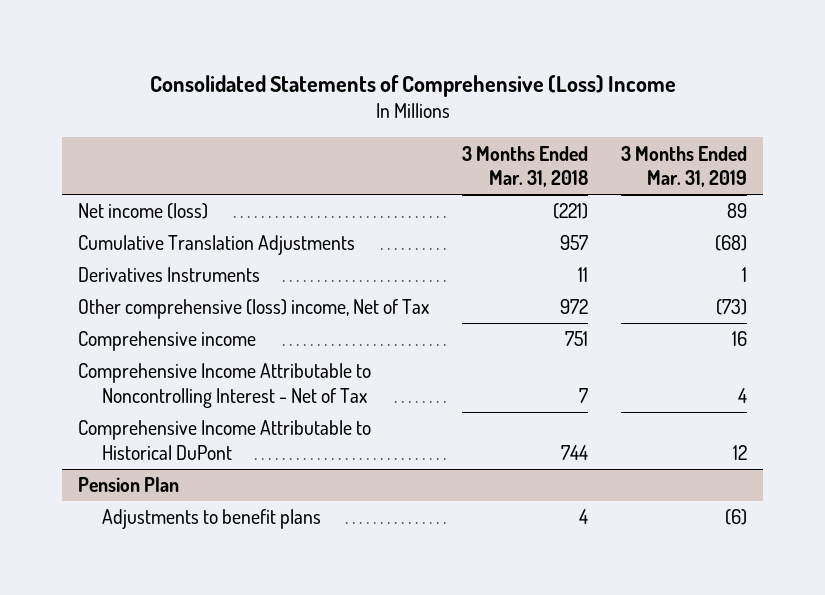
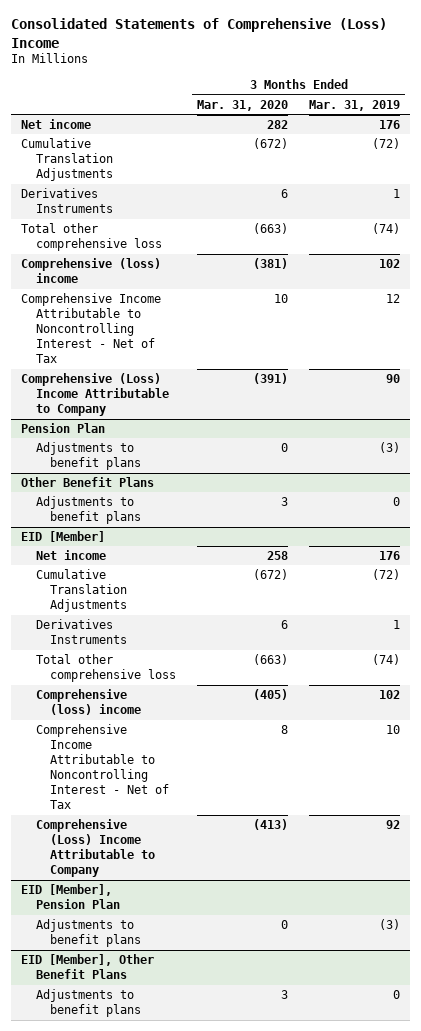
- | 3 Months Ended Mar. 31, 2018 | 3 Months Ended Mar. 31, 2019
+ | 3 Months Ended Mar. 31, 2020 | 3 Months Ended Mar. 31, 2019
- Net income (loss) | (221) | 89
- Cumulative Translation Adjustments | 957 | (68)
+ Net income | 282 | 176
+ Cumulative Translation Adjustments | (672) | (72)
- Other comprehensive (loss) income, Net of Tax | 972 | (73)
- Comprehensive income | 751 | 16
- Comprehensive Income Attributable to Noncontrolling Interest - Net of Tax | 7 | 4
- Comprehensive Income Attributable to Historical DuPont | 744 | 12
+ Total other comprehensive loss | (663) | (74)
+ Comprehensive (loss) income | (381) | 102
+ Comprehensive Income Attributable to Noncontrolling Interest - Net of Tax | 10 | 12
+ Comprehensive (Loss) Income Attributable to Company | (391) | 90
@ Pension Plan
- Adjustments to benefit plans | 4 | (6)
+ Adjustments to benefit plans | 0 | (3)
+ Other Benefit Plans
+ Adjustments to benefit plans | 3 | 0
+ EID [Member]
+ Net income | 258 | 176
+ Cumulative Translation Adjustments | (672) | (72)
+ Derivatives Instruments | 6 | 1
+ Total other comprehensive loss | (663) | (74)
+ Comprehensive (loss) income | (405) | 102
+ Comprehensive Income Attributable to Noncontrolling Interest - Net of Tax | 8 | 10
+ Comprehensive (Loss) Income Attributable to Company | (413) | 92
+ EID [Member], Pension Plan
+ Adjustments to benefit plans | 0 | (3)
+ EID [Member], Other Benefit Plans
+ Adjustments to benefit plans | 3 | 0

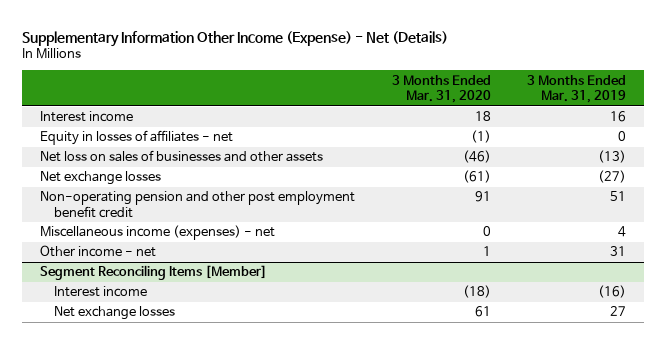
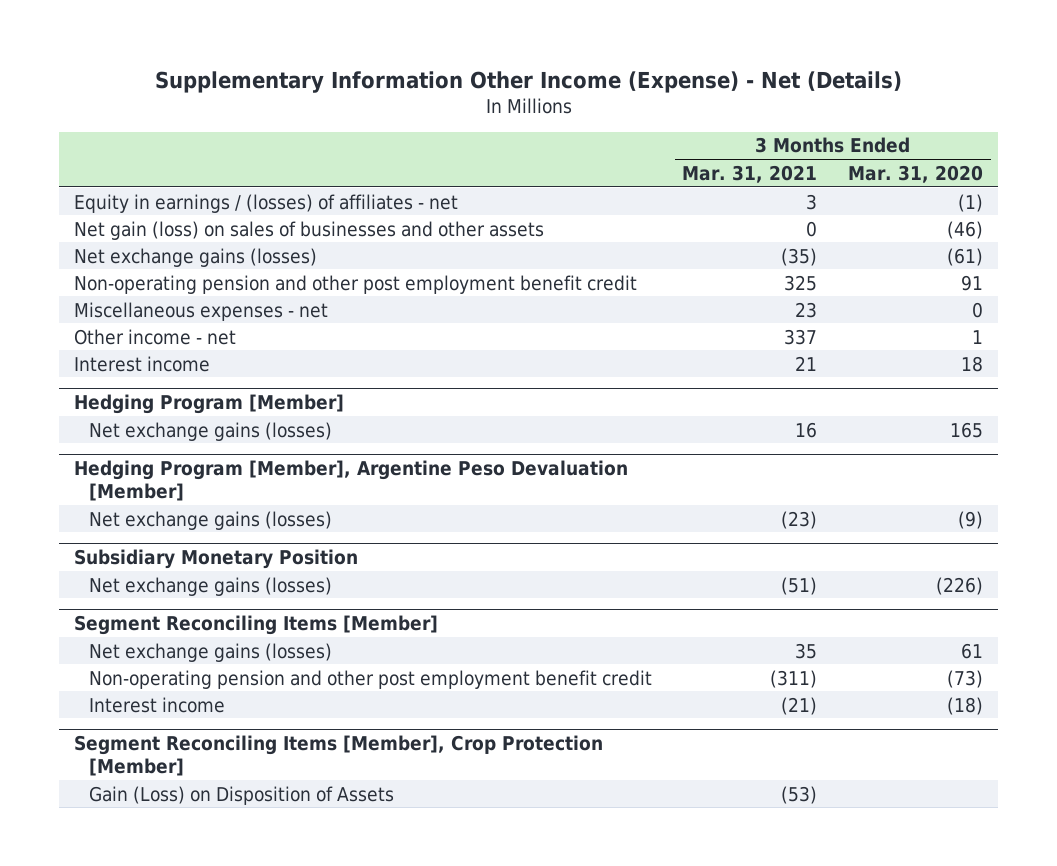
- | 3 Months Ended Mar. 31, 2020 | 3 Months Ended Mar. 31, 2019
+ | 3 Months Ended Mar. 31, 2021 | 3 Months Ended Mar. 31, 2020
- Equity in losses of affiliates - net | (1) | 0
- Net loss on sales of businesses and other assets | (46) | (13)
- Net exchange losses | (61) | (27)
+ Equity in earnings / (losses) of affiliates - net | 3 | (1)
+ Net gain (loss) on sales of businesses and other assets | 0 | (46)
+ Net exchange gains (losses) | (35) | (61)
- Miscellaneous income (expenses) - net | 0 | 4
+ Miscellaneous expenses - net | 23 | 0
moved down: Interest income | 21 | 18
+ Hedging Program [Member]
+ Net exchange gains (losses) | 16 | 165
+ Hedging Program [Member], Argentine Peso Devaluation [Member]
+ Net exchange gains (losses) | (23) | (9)
+ Subsidiary Monetary Position
+ Net exchange gains (losses) | (51) | (226)
@ Segment Reconciling Items [Member]
+ Net exchange gains (losses) | 35 | 61
+ Non-operating pension and other post employment benefit credit | (311) | (73)
- Net exchange losses | 61 | 27
+ Segment Reconciling Items [Member], Crop Protection [Member]
+ Gain (Loss) on Disposition of Assets | (53) |

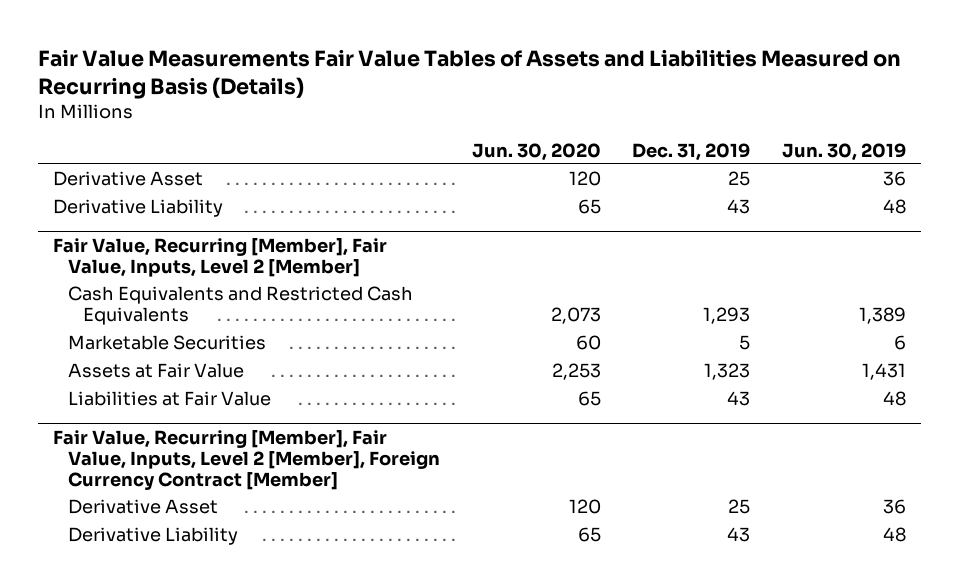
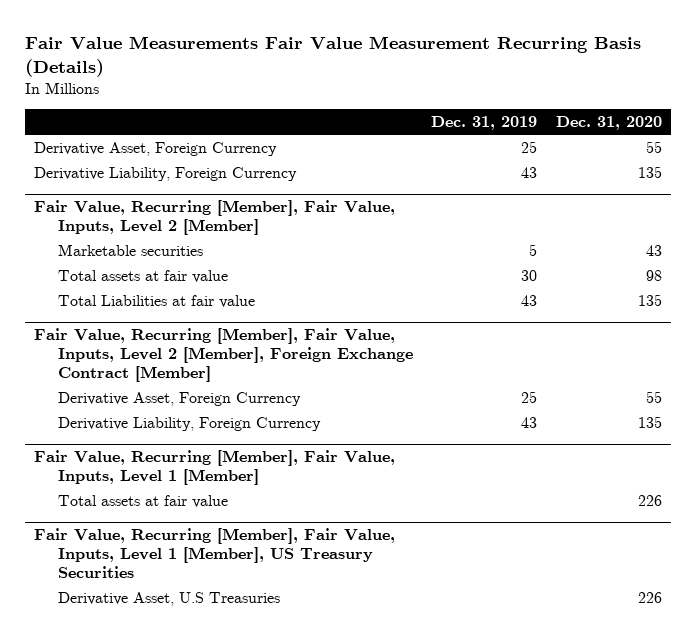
- Fair Value Measurements Fair Value Tables of Assets and Liabilities Measured on Recurring Basis (Details)
+ Fair Value Measurements Fair Value Measurement Recurring Basis (Details)
- | Jun. 30, 2020 | Dec. 31, 2019 | Jun. 30, 2019
+ | Dec. 31, 2019 | Dec. 31, 2020
- Derivative Asset | 120 | 25 | 36
- Derivative Liability | 65 | 43 | 48
+ Derivative Asset, Foreign Currency | 25 | 55
+ Derivative Liability, Foreign Currency | 43 | 135
@ Fair Value, Recurring [Member], Fair Value, Inputs, Level 2 [Member]
- Cash Equivalents and Restricted Cash Equivalents | 2,073 | 1,293 | 1,389
- Marketable Securities | 60 | 5 | 6
- Assets at Fair Value | 2,253 | 1,323 | 1,431
- Liabilities at Fair Value | 65 | 43 | 48
- Fair Value, Recurring [Member], Fair Value, Inputs, Level 2 [Member], Foreign Currency Contract [Member]
- Derivative Asset | 120 | 25 | 36
- Derivative Liability | 65 | 43 | 48
@ Fair Value, Recurring [Member], Fair Value, Inputs, Level 2 [Member]
+ Marketable securities | 5 | 43
+ Total assets at fair value | 30 | 98
+ Total Liabilities at fair value | 43 | 135
+ Fair Value, Recurring [Member], Fair Value, Inputs, Level 2 [Member], Foreign Exchange Contract [Member]
+ Derivative Asset, Foreign Currency | 25 | 55
+ Derivative Liability, Foreign Currency | 43 | 135
+ Fair Value, Recurring [Member], Fair Value, Inputs, Level 1 [Member]
+ Total assets at fair value | | 226
+ Fair Value, Recurring [Member], Fair Value, Inputs, Level 1 [Member], US Treasury Securities
+ Derivative Asset, U.S Treasuries | | 226

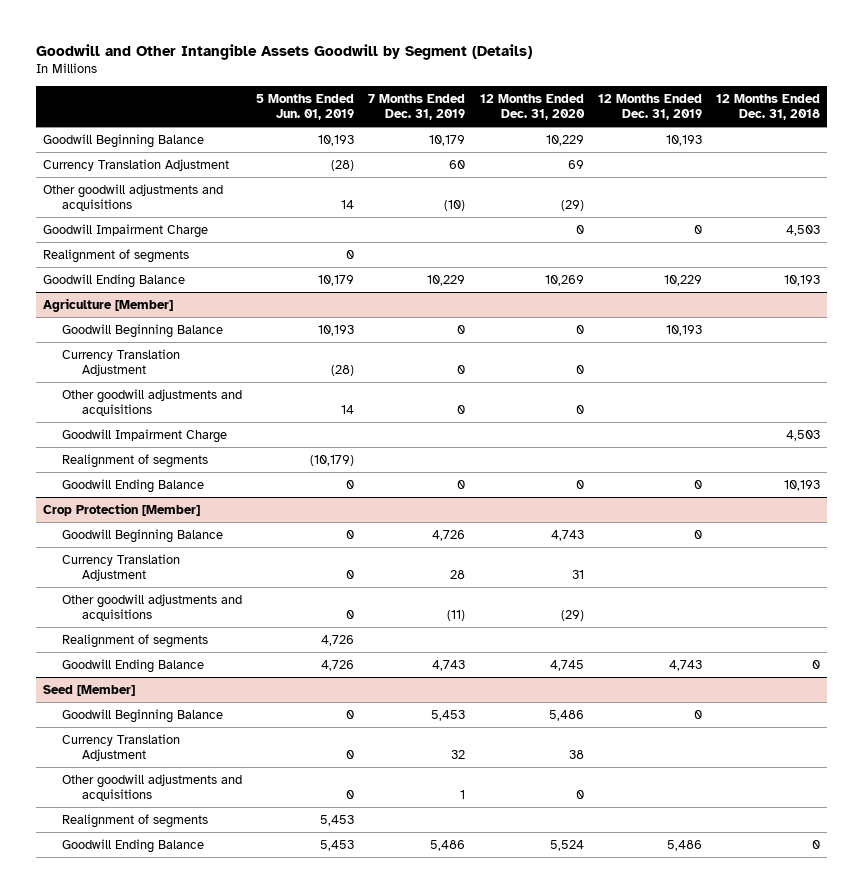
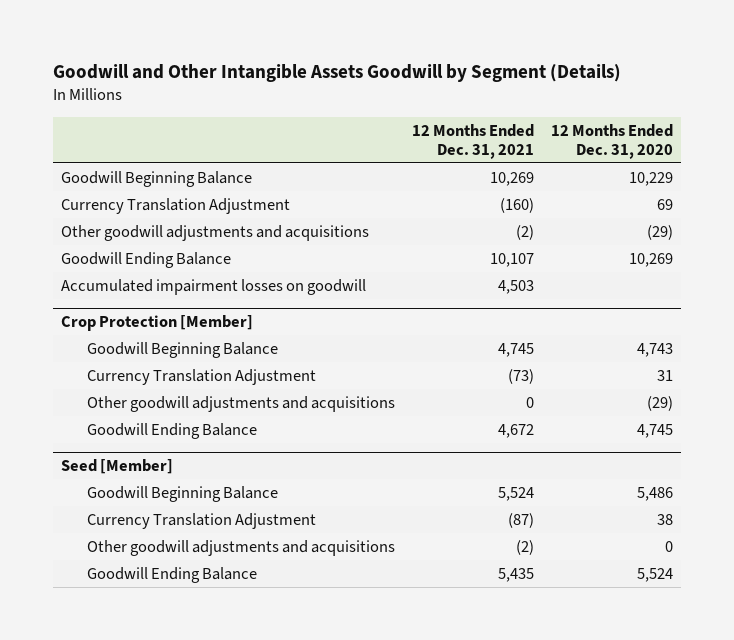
- | 5 Months Ended Jun. 01, 2019 | 7 Months Ended Dec. 31, 2019 | 12 Months Ended Dec. 31, 2020 | 12 Months Ended Dec. 31, 2019 | 12 Months Ended Dec. 31, 2018
+ | 12 Months Ended Dec. 31, 2021 | 12 Months Ended Dec. 31, 2020
- Goodwill Impairment Charge | | | 0 | 0 | 4,503
- Realignment of segments | 0 | | | |
- Agriculture [Member]
- Goodwill Beginning Balance | 10,193 | 0 | 0 | 10,193 |
- Currency Translation Adjustment | (28) | 0 | 0 | |
- Other goodwill adjustments and acquisitions | 14 | 0 | 0 | |
- Goodwill Impairment Charge | | | | | 4,503
- Realignment of segments | (10,179) | | | |
- Goodwill Ending Balance | 0 | 0 | 0 | 0 | 10,193
+ Accumulated impairment losses on goodwill | 4,503 |
@ Crop Protection [Member]
- Realignment of segments | 4,726 | | | |
@ Seed [Member]
- Realignment of segments | 5,453 | | | |

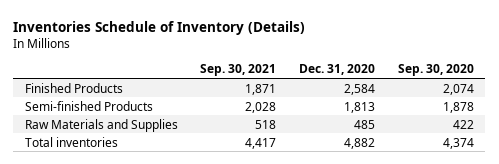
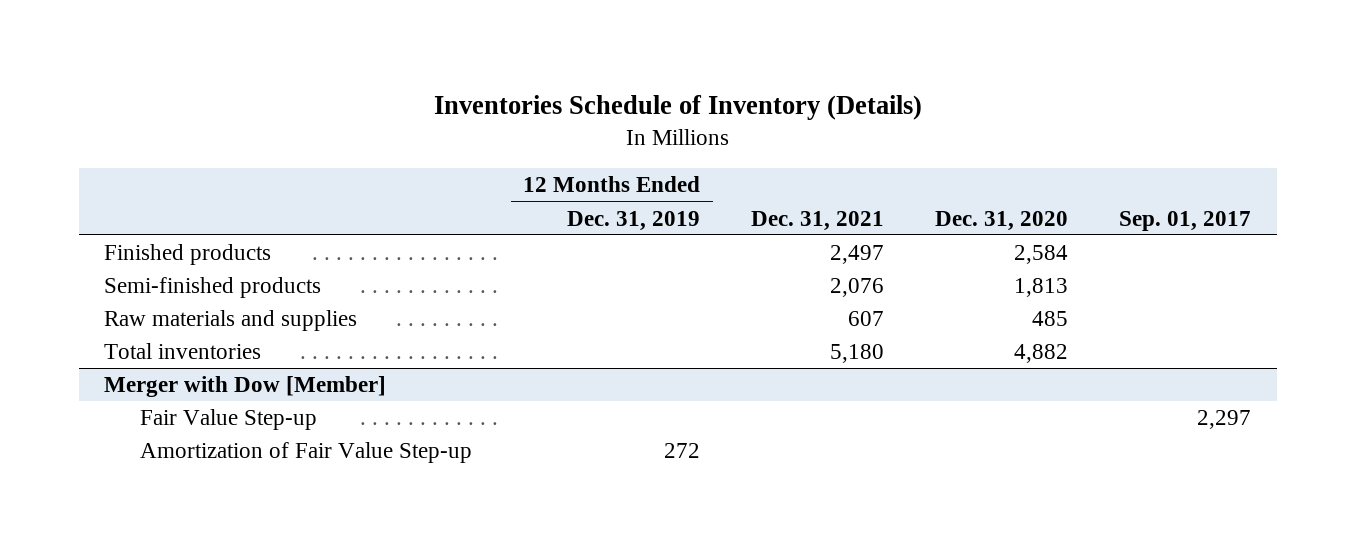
- | Sep. 30, 2021 | Dec. 31, 2020 | Sep. 30, 2020
+ | 12 Months Ended Dec. 31, 2019 | Dec. 31, 2021 | Dec. 31, 2020 | Sep. 01, 2017
- Finished Products | 1,871 | 2,584 | 2,074
- Semi-finished Products | 2,028 | 1,813 | 1,878
- Raw Materials and Supplies | 518 | 485 | 422
+ Finished products | | 2,497 | 2,584 |
+ Semi-finished products | | 2,076 | 1,813 |
+ Raw materials and supplies | | 607 | 485 |
+ Merger with Dow [Member]
+ Fair Value Step-up | | | | 2,297
+ Amortization of Fair Value Step-up | 272 | | |

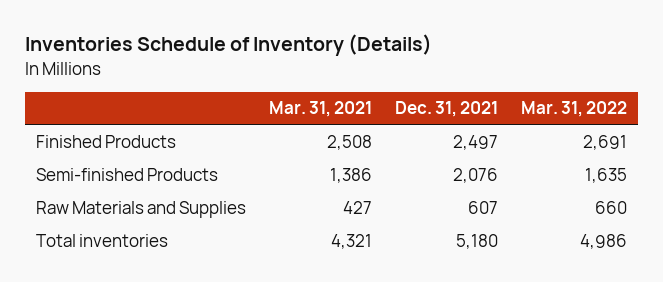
- | 12 Months Ended Dec. 31, 2019 | Dec. 31, 2021 | Dec. 31, 2020 | Sep. 01, 2017
+ | Mar. 31, 2021 | Dec. 31, 2021 | Mar. 31, 2022
- Finished products | | 2,497 | 2,584 |
- Semi-finished products | | 2,076 | 1,813 |
- Raw materials and supplies | | 607 | 485 |
+ Finished Products | 2,508 | 2,497 | 2,691
+ Semi-finished Products | 1,386 | 2,076 | 1,635
+ Raw Materials and Supplies | 427 | 607 | 660
- Merger with Dow [Member]
- Fair Value Step-up | | | | 2,297
- Amortization of Fair Value Step-up | 272 | | |

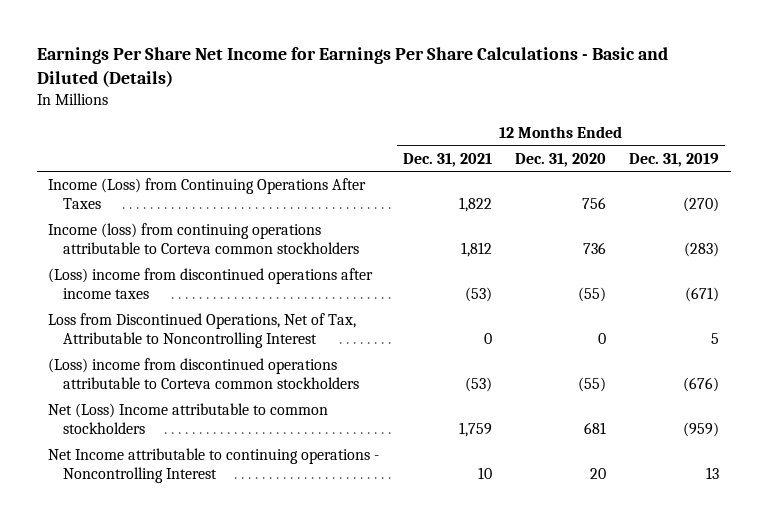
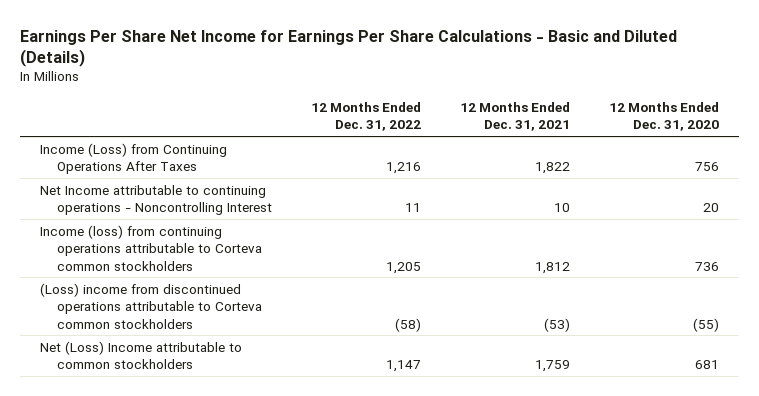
- | 12 Months Ended Dec. 31, 2021 | 12 Months Ended Dec. 31, 2020 | 12 Months Ended Dec. 31, 2019
+ | 12 Months Ended Dec. 31, 2022 | 12 Months Ended Dec. 31, 2021 | 12 Months Ended Dec. 31, 2020
moved up: Net Income attributable to continuing operations - Noncontrolling Interest | 11 | 10 | 20
- (Loss) income from discontinued operations after income taxes | (53) | (55) | (671)
- Loss from Discontinued Operations, Net of Tax, Attributable to Noncontrolling Interest | 0 | 0 | 5

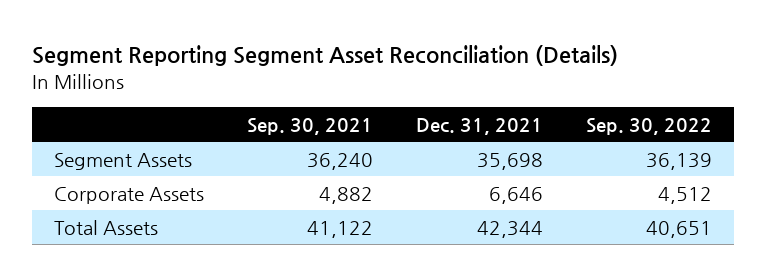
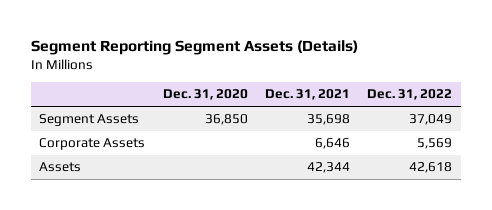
- Segment Reporting Segment Asset Reconciliation (Details)
+ Segment Reporting Segment Assets (Details)
- | Sep. 30, 2021 | Dec. 31, 2021 | Sep. 30, 2022
+ | Dec. 31, 2020 | Dec. 31, 2021 | Dec. 31, 2022
- Total Assets | 41,122 | 42,344 | 40,651
+ Assets | | 42,344 | 42,618

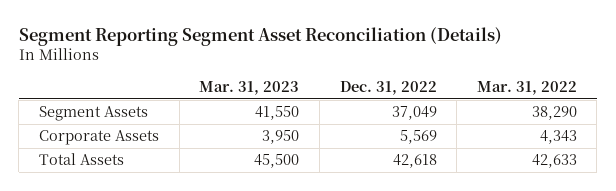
- Segment Reporting Segment Assets (Details)
+ Segment Reporting Segment Asset Reconciliation (Details)
- | Dec. 31, 2020 | Dec. 31, 2021 | Dec. 31, 2022
+ | Mar. 31, 2023 | Dec. 31, 2022 | Mar. 31, 2022
- Assets | | 42,344 | 42,618
+ Total Assets | 45,500 | 42,618 | 42,633

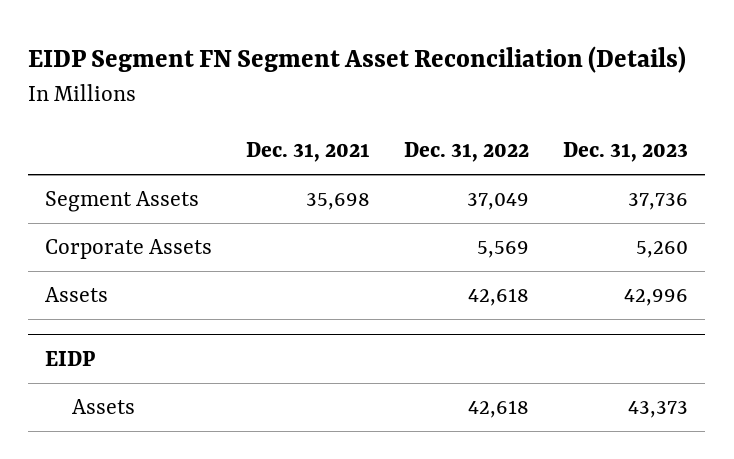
- Segment Reporting Segment Asset Reconciliation (Details)
+ EIDP Segment FN Segment Asset Reconciliation (Details)
- | Mar. 31, 2023 | Dec. 31, 2022 | Mar. 31, 2022
+ | Dec. 31, 2021 | Dec. 31, 2022 | Dec. 31, 2023
- Total Assets | 45,500 | 42,618 | 42,633
+ Assets | | 42,618 | 42,996
+ EIDP
+ Assets | | 42,618 | 43,373

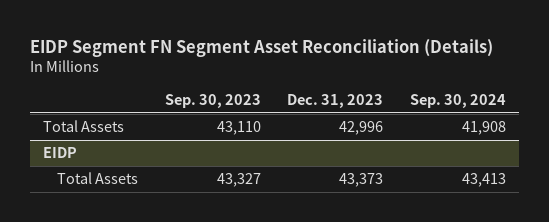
- | Dec. 31, 2021 | Dec. 31, 2022 | Dec. 31, 2023
+ | Sep. 30, 2023 | Dec. 31, 2023 | Sep. 30, 2024
- Segment Assets | 35,698 | 37,049 | 37,736
- Corporate Assets | | 5,569 | 5,260
- Assets | | 42,618 | 42,996
+ Total Assets | 43,110 | 42,996 | 41,908
@ EIDP
- Assets | | 42,618 | 43,373
+ Total Assets | 43,327 | 43,373 | 43,413

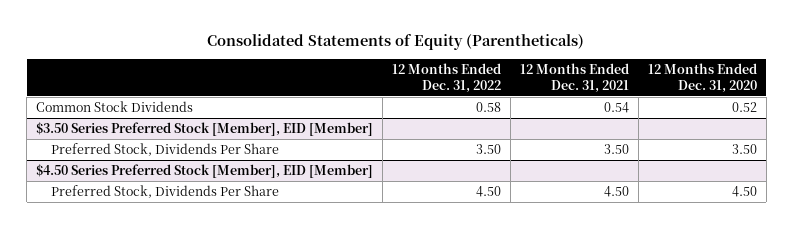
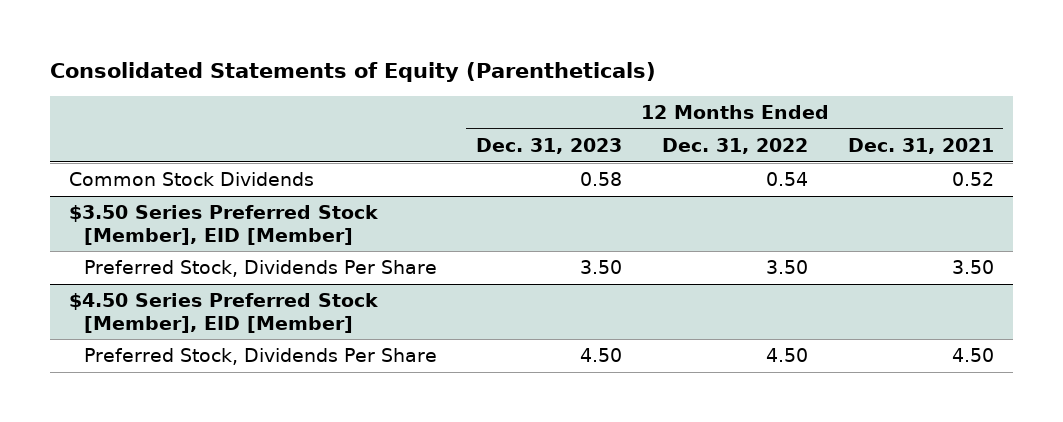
- | 12 Months Ended Dec. 31, 2022 | 12 Months Ended Dec. 31, 2021 | 12 Months Ended Dec. 31, 2020
+ | 12 Months Ended Dec. 31, 2023 | 12 Months Ended Dec. 31, 2022 | 12 Months Ended Dec. 31, 2021
- Common Stock Dividends | 0.58 | 0.54 | 0.52
+ Common Stock Dividends | 0.58 | 0.54 | 0.52

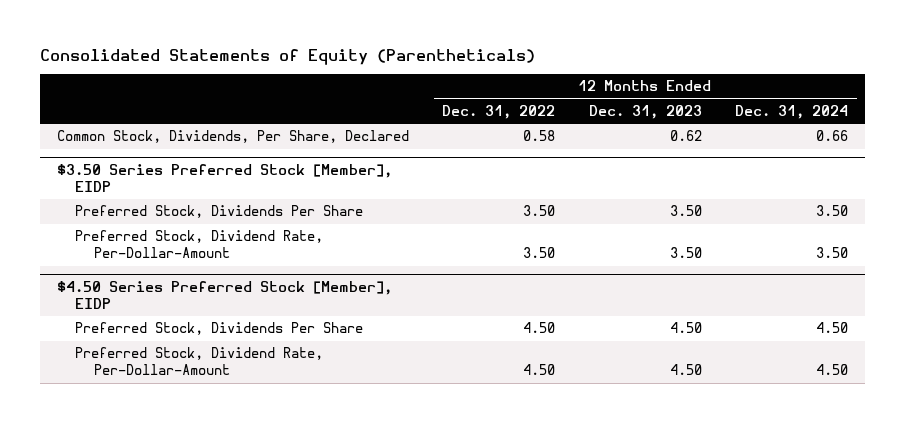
- | 12 Months Ended Dec. 31, 2023 | 12 Months Ended Dec. 31, 2022 | 12 Months Ended Dec. 31, 2021
+ | 12 Months Ended Dec. 31, 2022 | 12 Months Ended Dec. 31, 2023 | 12 Months Ended Dec. 31, 2024
- Common Stock Dividends | 0.58 | 0.54 | 0.52
- $3.50 Series Preferred Stock [Member], EID [Member]
+ Common Stock, Dividends, Per Share, Declared | 0.58 | 0.62 | 0.66
+ $3.50 Series Preferred Stock [Member], EIDP
- $4.50 Series Preferred Stock [Member], EID [Member]
+ Preferred Stock, Dividend Rate, Per-Dollar-Amount | 3.50 | 3.50 | 3.50
+ $4.50 Series Preferred Stock [Member], EIDP
+ Preferred Stock, Dividend Rate, Per-Dollar-Amount | 4.50 | 4.50 | 4.50

